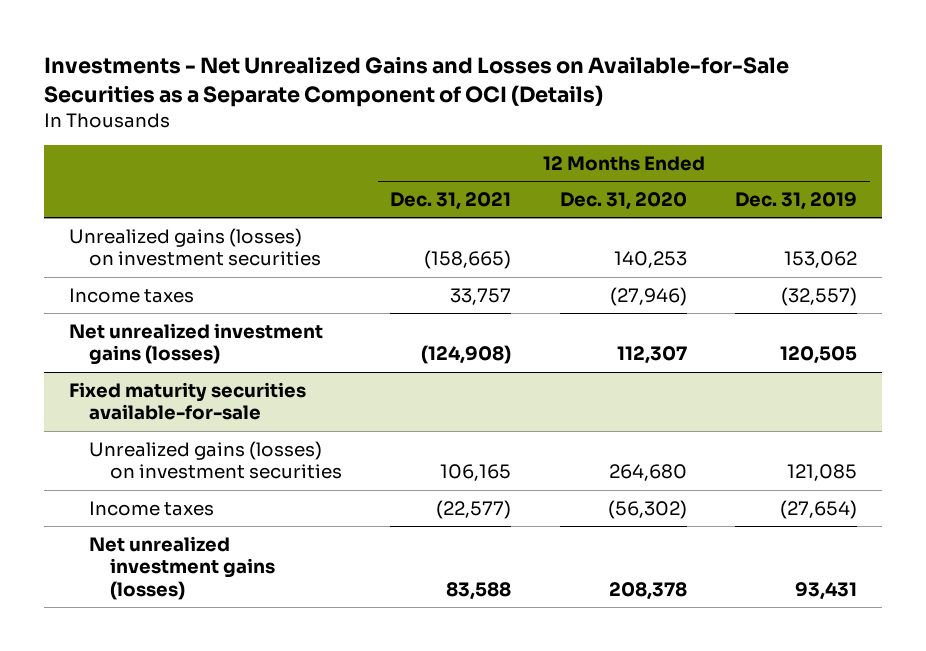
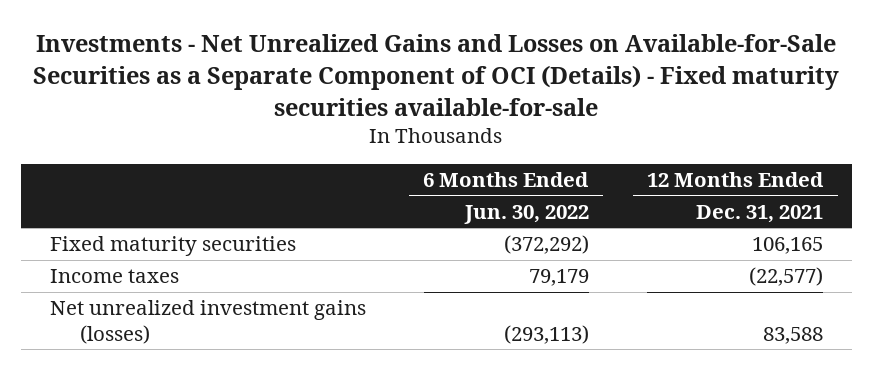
- Investments - Net Unrealized Gains and Losses on Available-for-Sale Securities as a Separate Component of OCI (Details)
+ Investments - Net Unrealized Gains and Losses on Available-for-Sale Securities as a Separate Component of OCI (Details) - Fixed maturity securities available-for-sale
- | 12 Months Ended Dec. 31, 2021 | 12 Months Ended Dec. 31, 2020 | 12 Months Ended Dec. 31, 2019
+ | 6 Months Ended Jun. 30, 2022 | 12 Months Ended Dec. 31, 2021
- Unrealized gains (losses) on investment securities | (158,665) | 140,253 | 153,062
- Income taxes | 33,757 | (27,946) | (32,557)
- Net unrealized investment gains (losses) | (124,908) | 112,307 | 120,505
- Fixed maturity securities available-for-sale
- Unrealized gains (losses) on investment securities | 106,165 | 264,680 | 121,085
+ Fixed maturity securities | (372,292) | 106,165

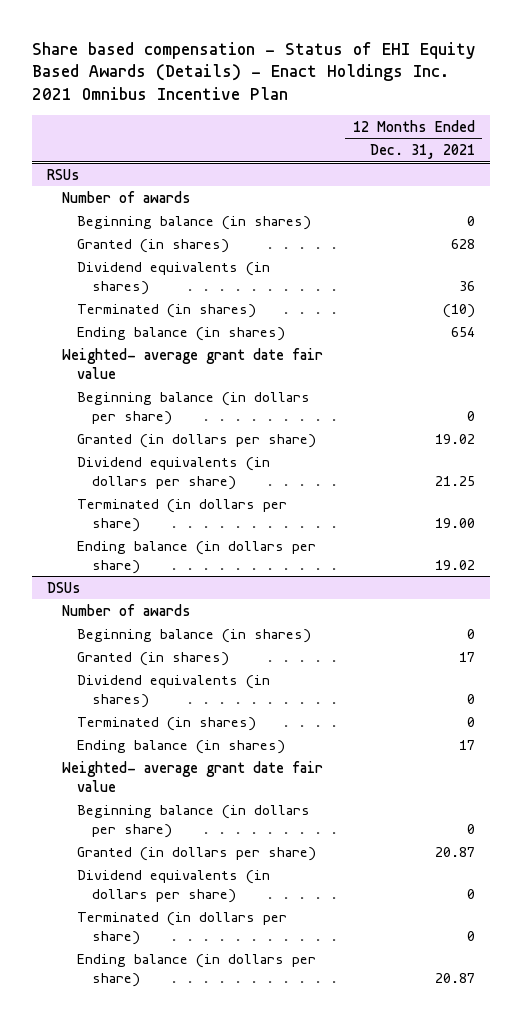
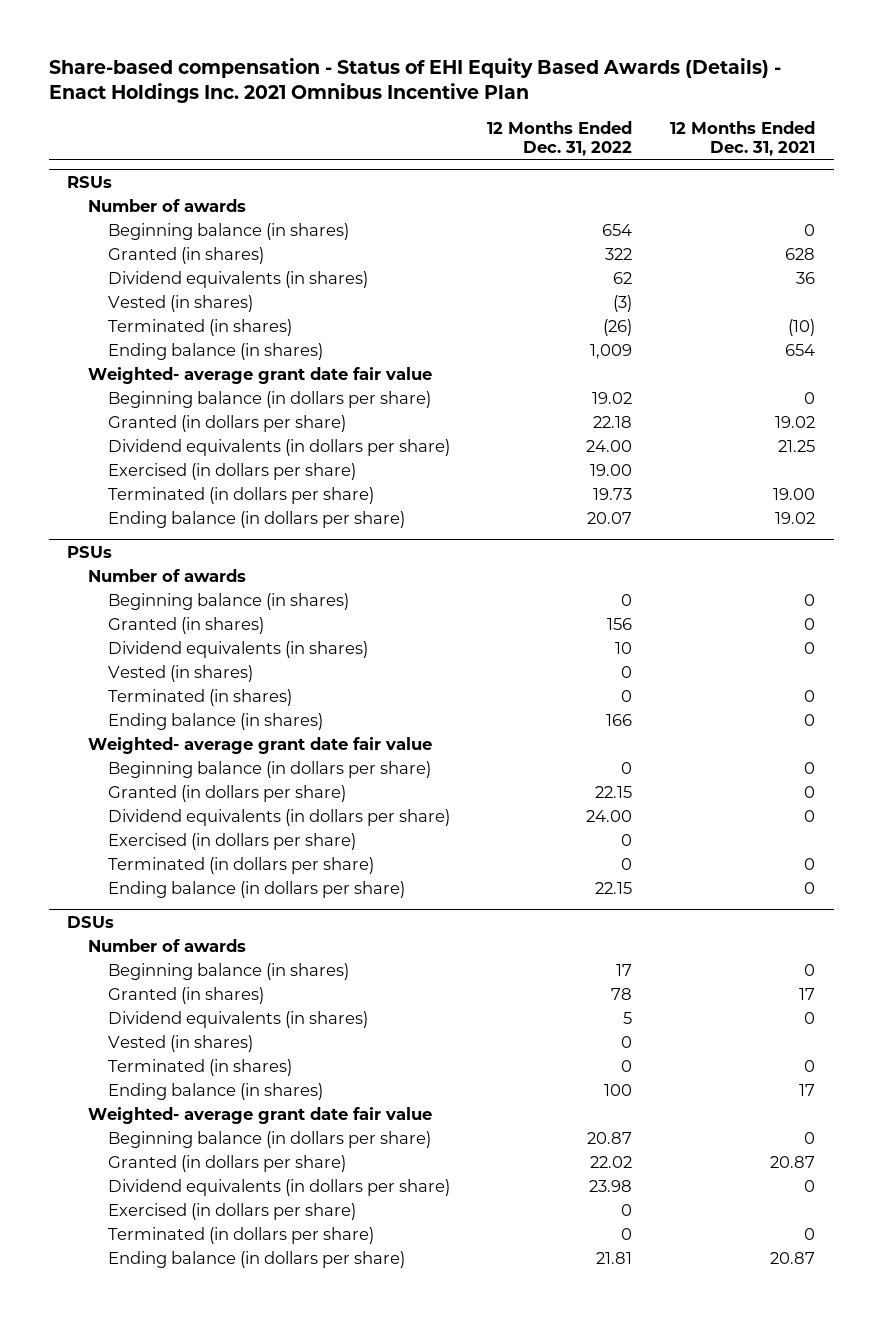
- Share based compensation - Status of EHI Equity Based Awards (Details) - Enact Holdings Inc. 2021 Omnibus Incentive Plan
+ Share-based compensation - Status of EHI Equity Based Awards (Details) - Enact Holdings Inc. 2021 Omnibus Incentive Plan
- | 12 Months Ended Dec. 31, 2021
+ | 12 Months Ended Dec. 31, 2022 | 12 Months Ended Dec. 31, 2021
@ RSUs
+ Vested (in shares) | (3) |
+ Exercised (in dollars per share) | 19.00 |
+ PSUs
+ Number of awards
+ Beginning balance (in shares) | 0 | 0
+ Granted (in shares) | 156 | 0
+ Dividend equivalents (in shares) | 10 | 0
+ Vested (in shares) | 0 |
+ Terminated (in shares) | 0 | 0
+ Ending balance (in shares) | 166 | 0
+ Weighted- average grant date fair value
+ Beginning balance (in dollars per share) | 0 | 0
+ Granted (in dollars per share) | 22.15 | 0
+ Dividend equivalents (in dollars per share) | 24.00 | 0
+ Exercised (in dollars per share) | 0 |
+ Terminated (in dollars per share) | 0 | 0
+ Ending balance (in dollars per share) | 22.15 | 0
@ DSUs
+ Vested (in shares) | 0 |
+ Exercised (in dollars per share) | 0 |

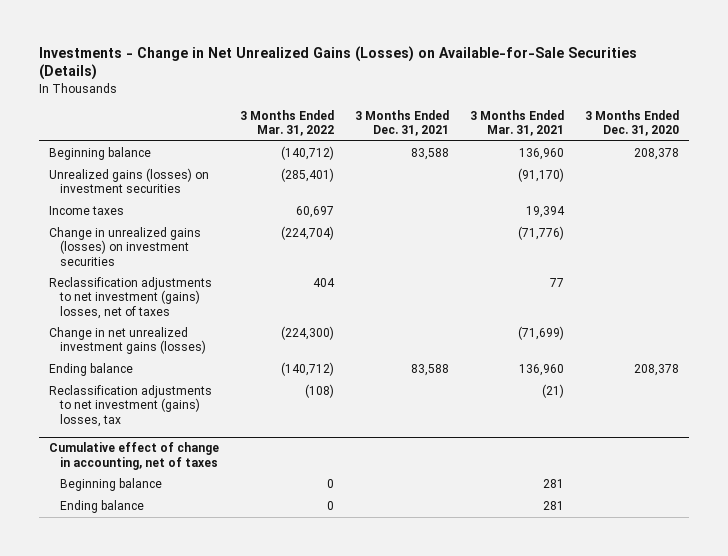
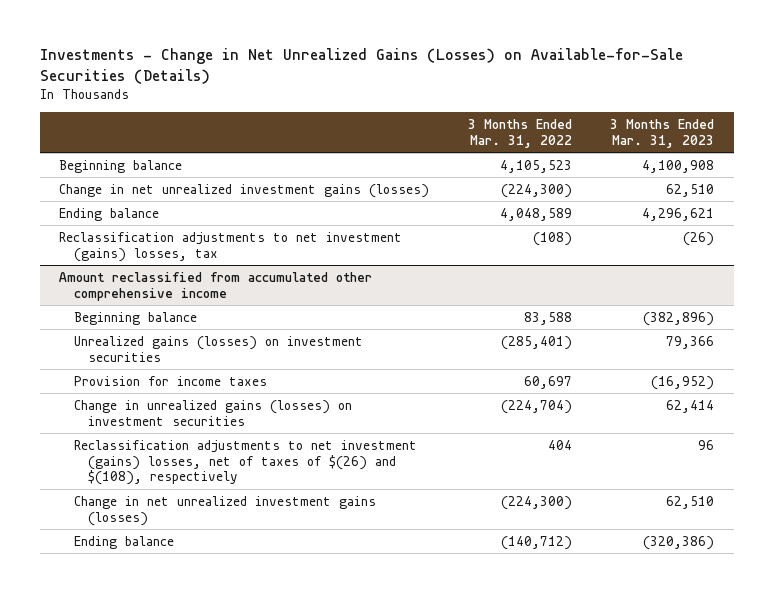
- | 3 Months Ended Mar. 31, 2022 | 3 Months Ended Dec. 31, 2021 | 3 Months Ended Mar. 31, 2021 | 3 Months Ended Dec. 31, 2020
+ | 3 Months Ended Mar. 31, 2022 | 3 Months Ended Mar. 31, 2023
- Beginning balance | (140,712) | 83,588 | 136,960 | 208,378
+ Beginning balance | 4,105,523 | 4,100,908
+ Change in net unrealized investment gains (losses) | (224,300) | 62,510
+ Ending balance | 4,048,589 | 4,296,621
moved up: Reclassification adjustments to net investment (gains) losses, tax | (108) | (26)
+ Amount reclassified from accumulated other comprehensive income
+ Beginning balance | 83,588 | (382,896)
- Income taxes | 60,697 | | 19,394 |
+ Provision for income taxes | 60,697 | (16,952)
- Reclassification adjustments to net investment (gains) losses, net of taxes | 404 | | 77 |
+ Reclassification adjustments to net investment (gains) losses, net of taxes of $(26) and $(108), respectively | 404 | 96
- Cumulative effect of change in accounting, net of taxes
- Beginning balance | 0 | | 281 |
- Ending balance | 0 | | 281 |

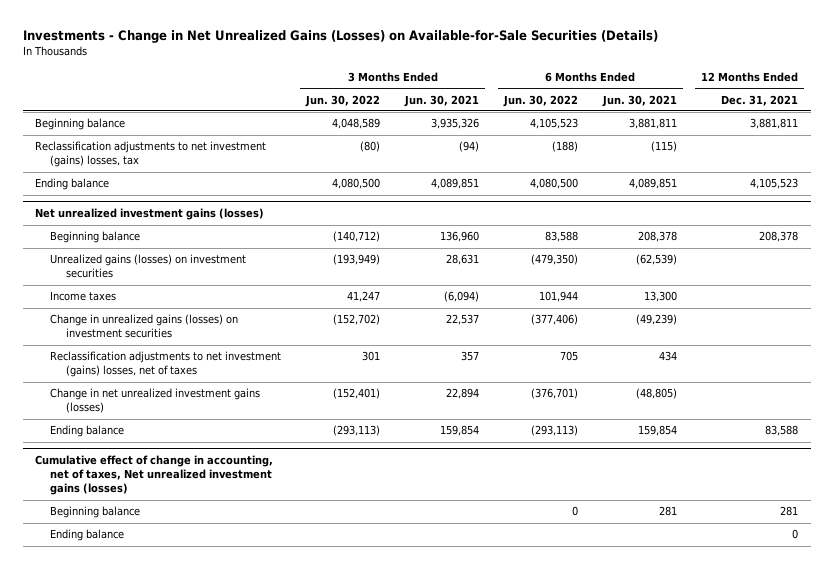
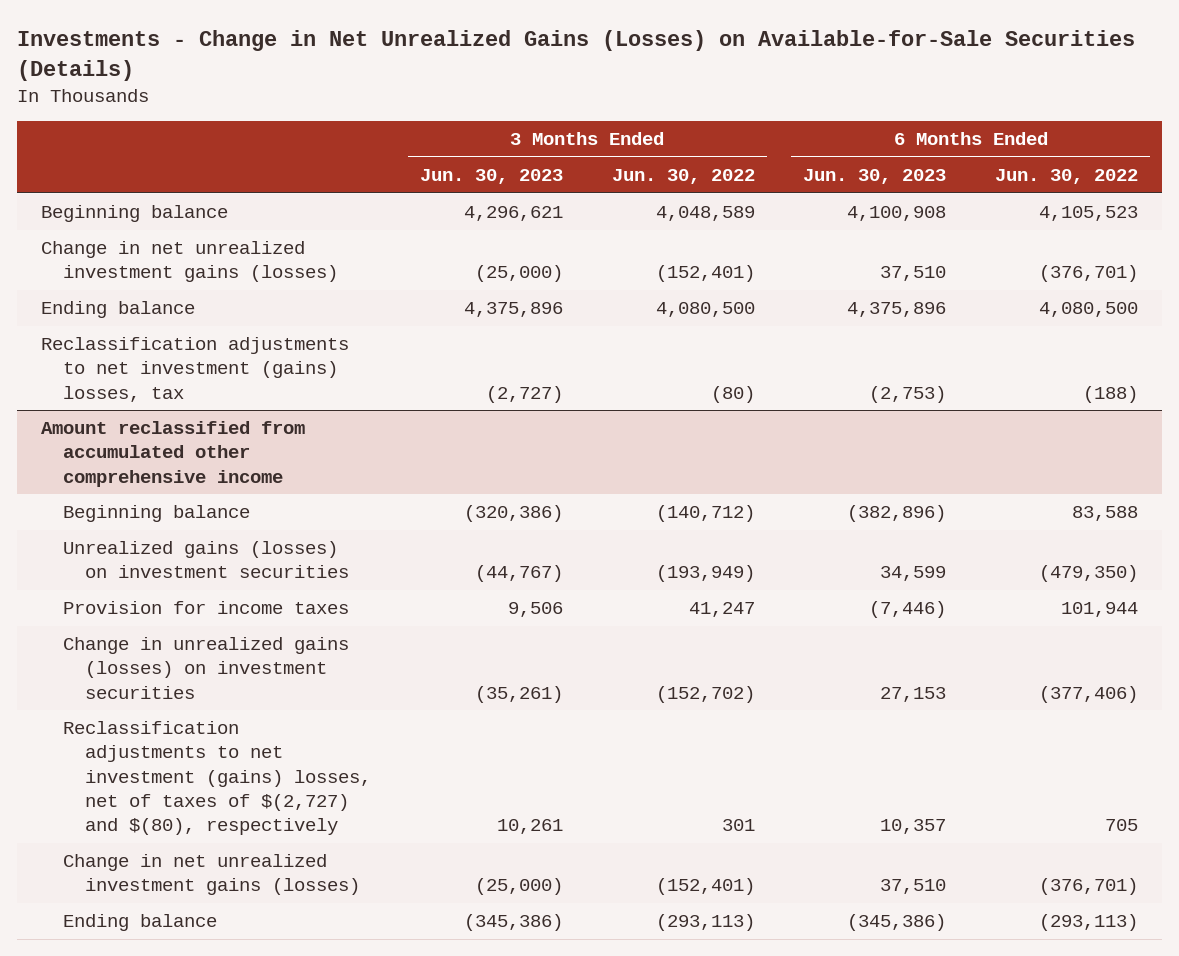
- | 3 Months Ended Jun. 30, 2022 | 3 Months Ended Jun. 30, 2021 | 6 Months Ended Jun. 30, 2022 | 6 Months Ended Jun. 30, 2021 | 12 Months Ended Dec. 31, 2021
+ | 3 Months Ended Jun. 30, 2023 | 3 Months Ended Jun. 30, 2022 | 6 Months Ended Jun. 30, 2023 | 6 Months Ended Jun. 30, 2022
+ Change in net unrealized investment gains (losses) | (25,000) | (152,401) | 37,510 | (376,701)
- Net unrealized investment gains (losses)
moved down: Reclassification adjustments to net investment (gains) losses, tax | (2,727) | (80) | (2,753) | (188)
+ Amount reclassified from accumulated other comprehensive income
- Income taxes | 41,247 | (6,094) | 101,944 | 13,300 |
+ Provision for income taxes | 9,506 | 41,247 | (7,446) | 101,944
- Reclassification adjustments to net investment (gains) losses, net of taxes | 301 | 357 | 705 | 434 |
+ Reclassification adjustments to net investment (gains) losses, net of taxes of $(2,727) and $(80), respectively | 10,261 | 301 | 10,357 | 705
- Cumulative effect of change in accounting, net of taxes, Net unrealized investment gains (losses)
- Beginning balance | | | 0 | 281 | 281
- Ending balance | | | | | 0

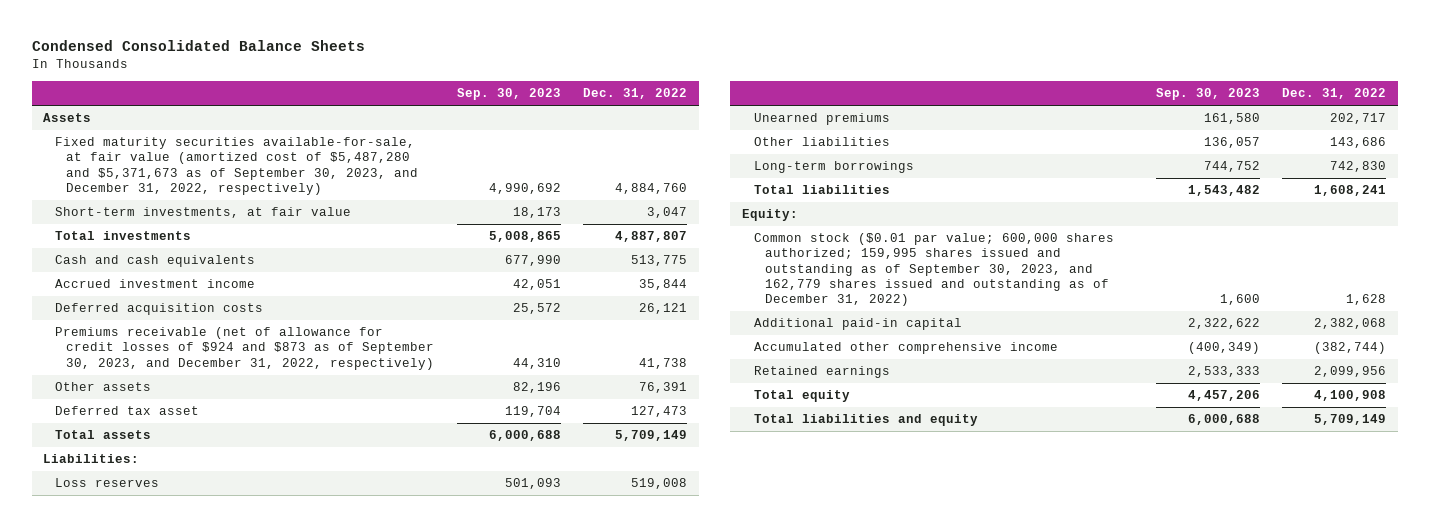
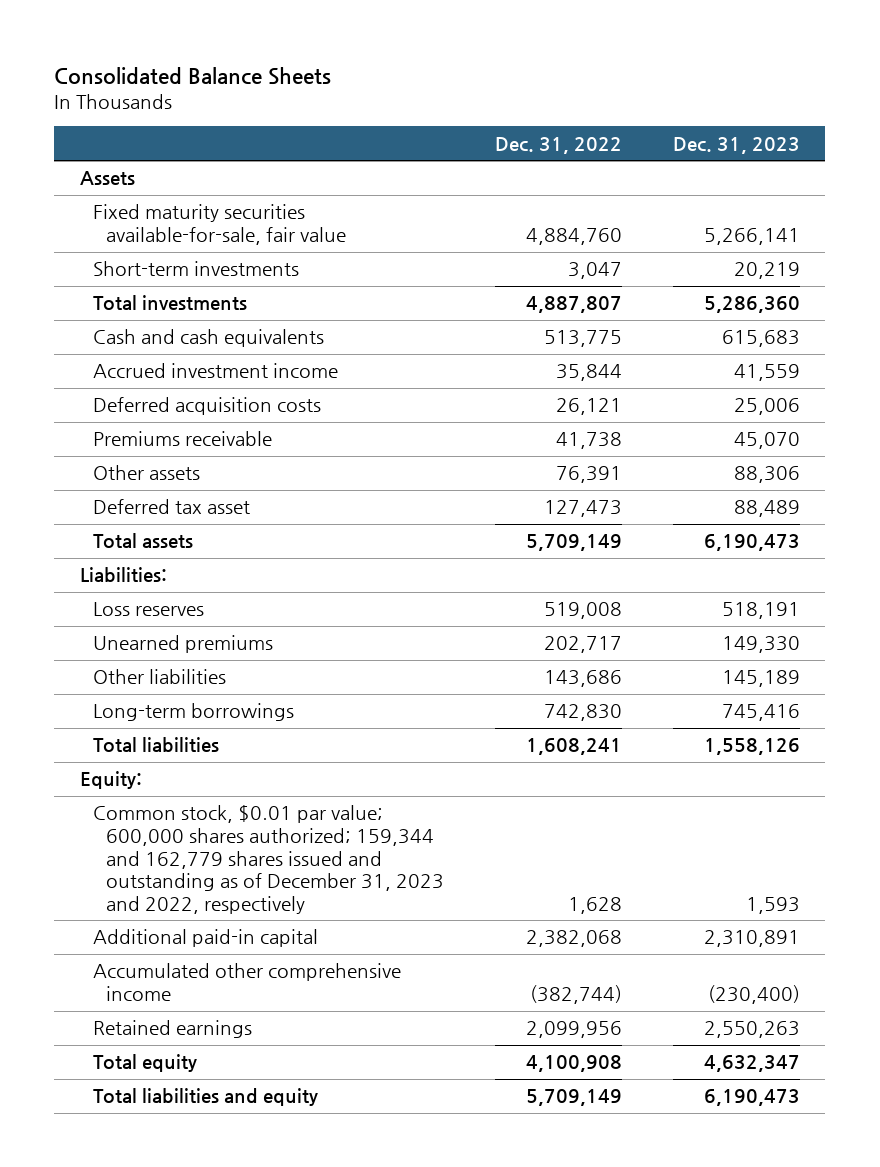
- Condensed Consolidated Balance Sheets
+ Consolidated Balance Sheets
- | Sep. 30, 2023 | Dec. 31, 2022
+ | Dec. 31, 2022 | Dec. 31, 2023
- Fixed maturity securities available-for-sale, at fair value (amortized cost of $5,487,280 and $5,371,673 as of September 30, 2023, and December 31, 2022, respectively) | 4,990,692 | 4,884,760
- Short-term investments, at fair value | 18,173 | 3,047
+ Fixed maturity securities available-for-sale, fair value | 4,884,760 | 5,266,141
+ Short-term investments | 3,047 | 20,219
- Premiums receivable (net of allowance for credit losses of $924 and $873 as of September 30, 2023, and December 31, 2022, respectively) | 44,310 | 41,738
+ Premiums receivable | 41,738 | 45,070
- Common stock ($0.01 par value; 600,000 shares authorized; 159,995 shares issued and outstanding as of September 30, 2023, and 162,779 shares issued and outstanding as of December 31, 2022) | 1,600 | 1,628
+ Common stock, $0.01 par value; 600,000 shares authorized; 159,344 and 162,779 shares issued and outstanding as of December 31, 2023 and 2022, respectively | 1,628 | 1,593

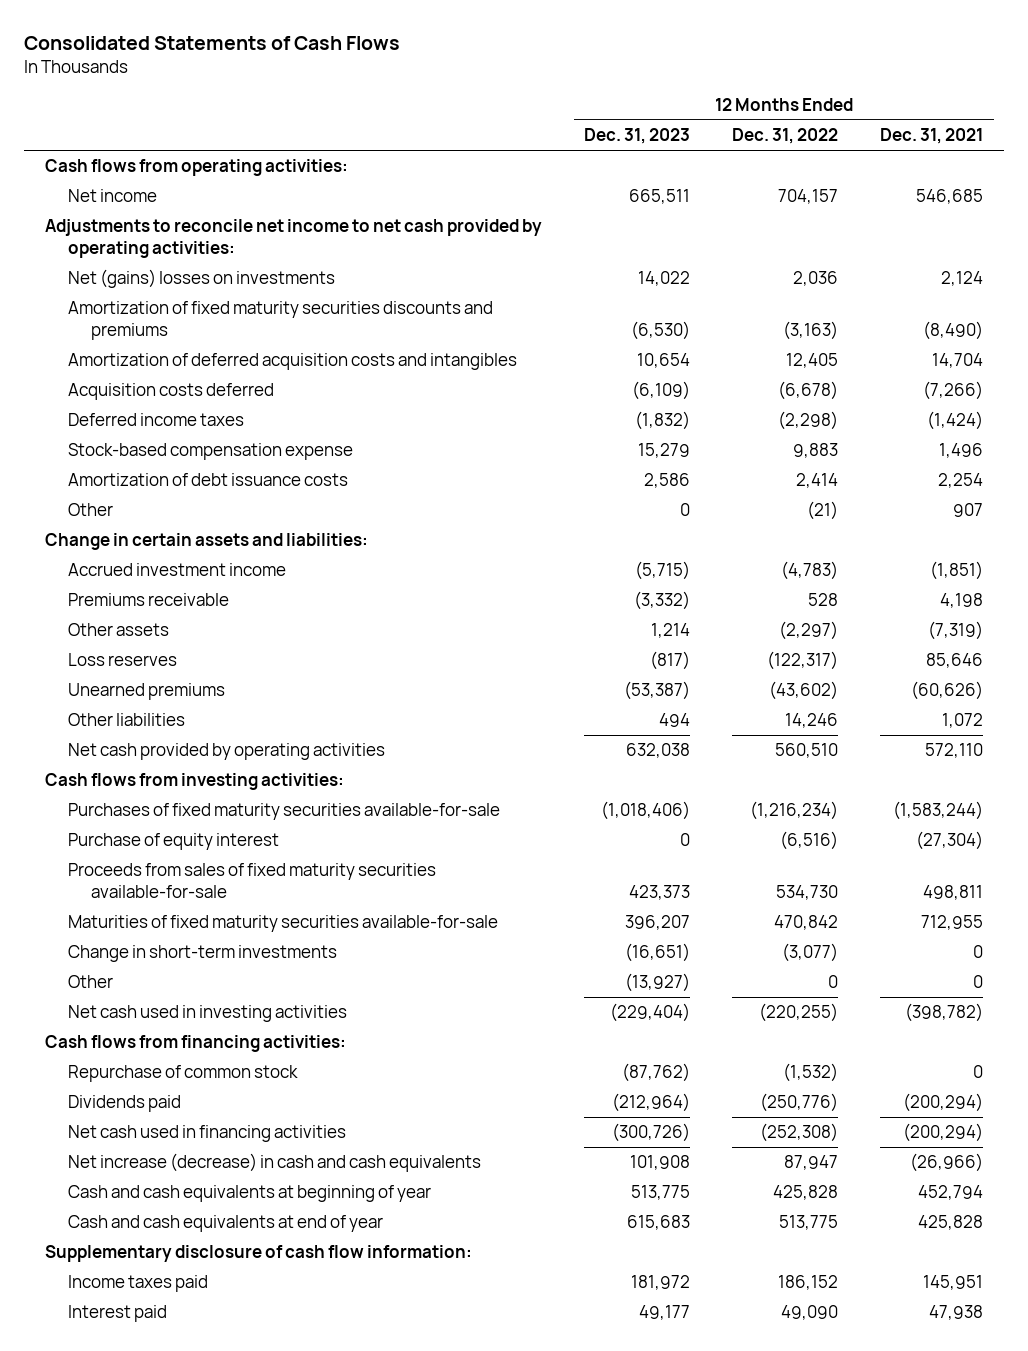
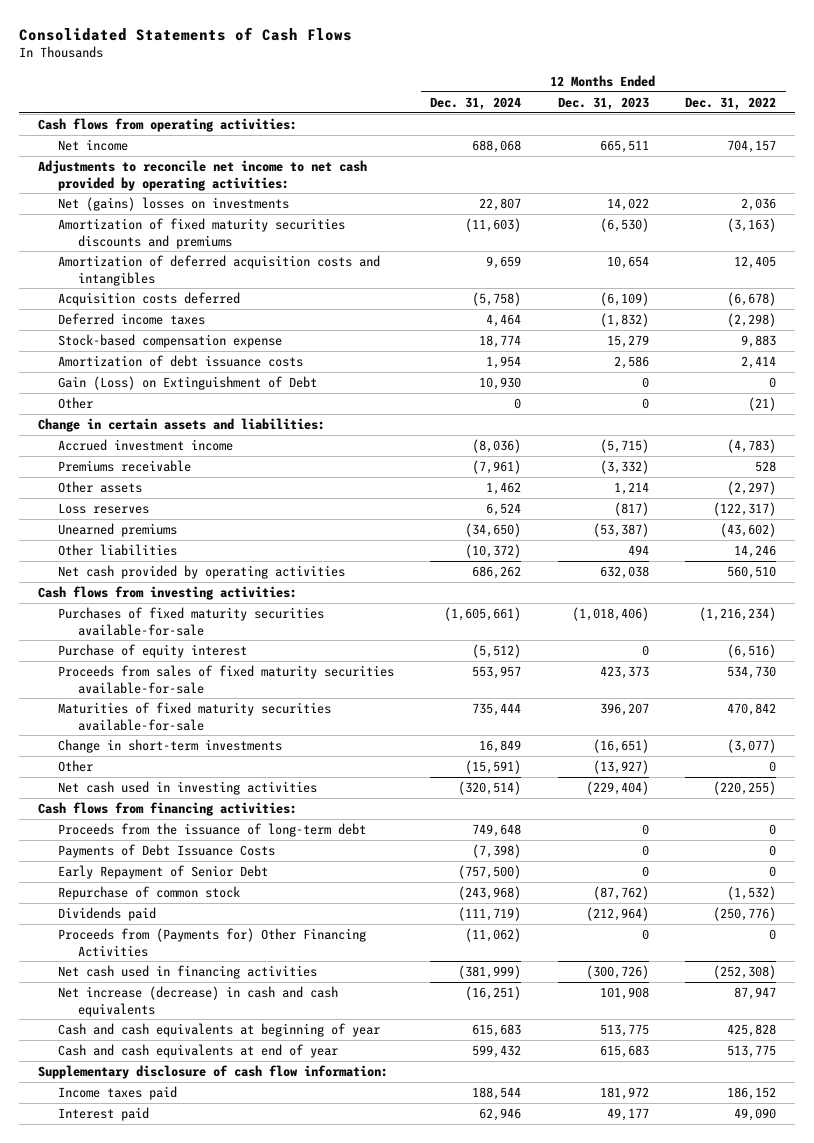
- | 12 Months Ended Dec. 31, 2023 | 12 Months Ended Dec. 31, 2022 | 12 Months Ended Dec. 31, 2021
+ | 12 Months Ended Dec. 31, 2024 | 12 Months Ended Dec. 31, 2023 | 12 Months Ended Dec. 31, 2022
+ Gain (Loss) on Extinguishment of Debt | 10,930 | 0 | 0
+ Proceeds from the issuance of long-term debt | 749,648 | 0 | 0
+ Payments of Debt Issuance Costs | (7,398) | 0 | 0
+ Early Repayment of Senior Debt | (757,500) | 0 | 0
+ Proceeds from (Payments for) Other Financing Activities | (11,062) | 0 | 0

